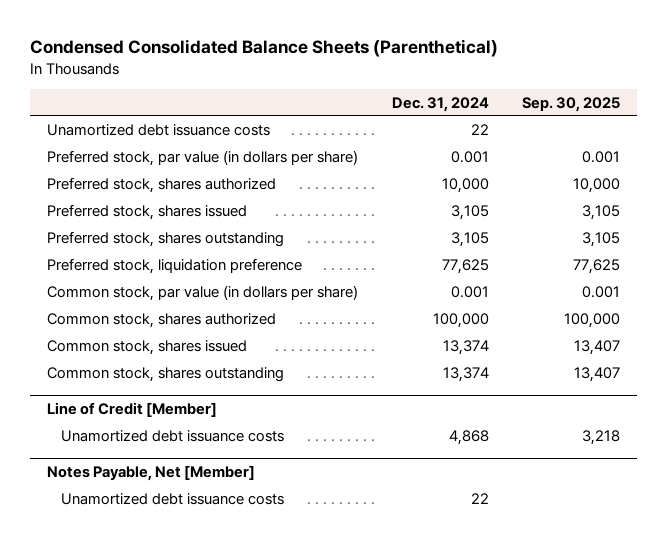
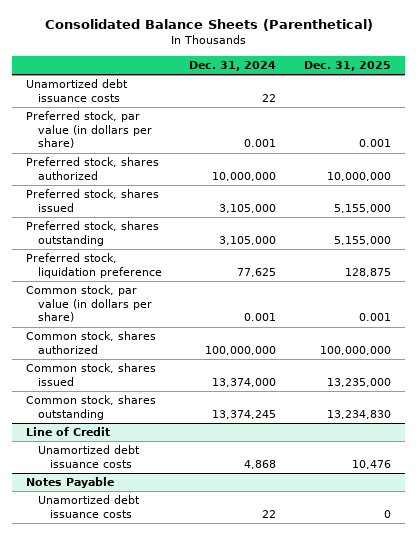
- Condensed Consolidated Balance Sheets (Parenthetical)
+ Consolidated Balance Sheets (Parenthetical)
- | Dec. 31, 2024 | Sep. 30, 2025
+ | Dec. 31, 2024 | Dec. 31, 2025
- Preferred stock, shares authorized | 10,000 | 10,000
- Preferred stock, shares issued | 3,105 | 3,105
- Preferred stock, shares outstanding | 3,105 | 3,105
+ Preferred stock, shares authorized | 10,000,000 | 10,000,000
+ Preferred stock, shares issued | 3,105,000 | 5,155,000
+ Preferred stock, shares outstanding | 3,105,000 | 5,155,000
- Common stock, shares authorized | 100,000 | 100,000
- Common stock, shares issued | 13,374 | 13,407
- Common stock, shares outstanding | 13,374 | 13,407
- Line of Credit [Member]
+ Common stock, shares authorized | 100,000,000 | 100,000,000
+ Common stock, shares issued | 13,374,000 | 13,235,000
+ Common stock, shares outstanding | 13,374,245 | 13,234,830
+ Line of Credit
- Notes Payable, Net [Member]
+ Notes Payable

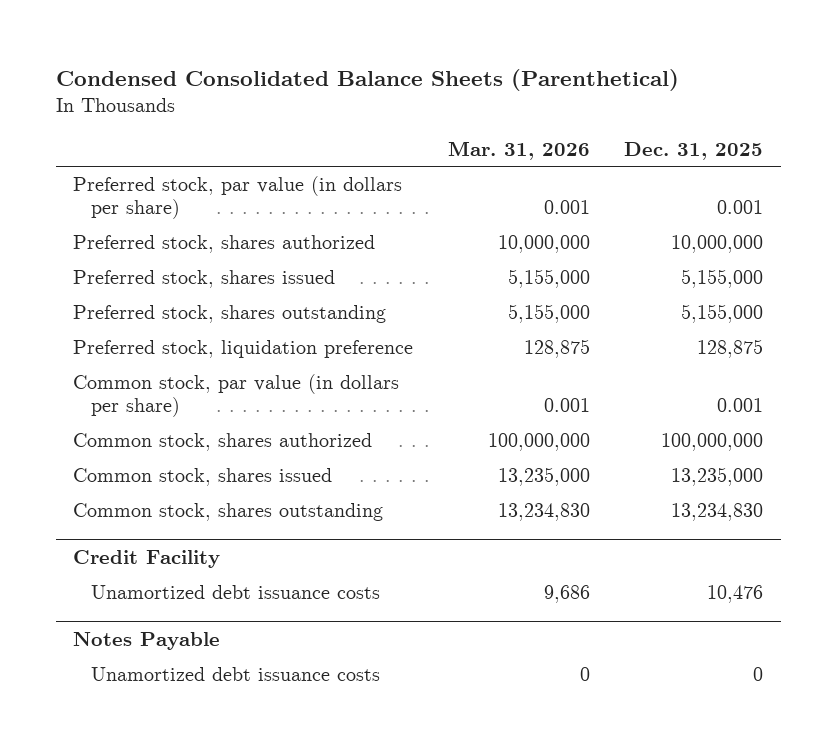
- Consolidated Balance Sheets (Parenthetical)
+ Condensed Consolidated Balance Sheets (Parenthetical)
- | Dec. 31, 2024 | Dec. 31, 2025
+ | Mar. 31, 2026 | Dec. 31, 2025
- Unamortized debt issuance costs | 22 |
- Line of Credit
+ Credit Facility

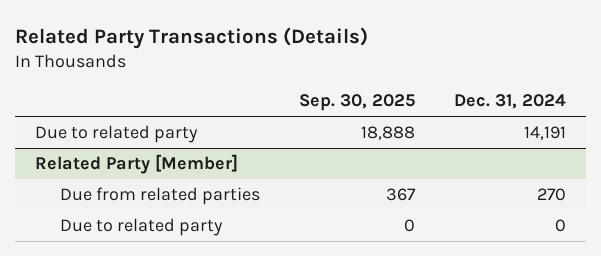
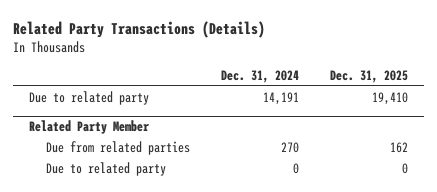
- | Sep. 30, 2025 | Dec. 31, 2024
+ | Dec. 31, 2024 | Dec. 31, 2025
- Related Party [Member]
+ Related Party Member

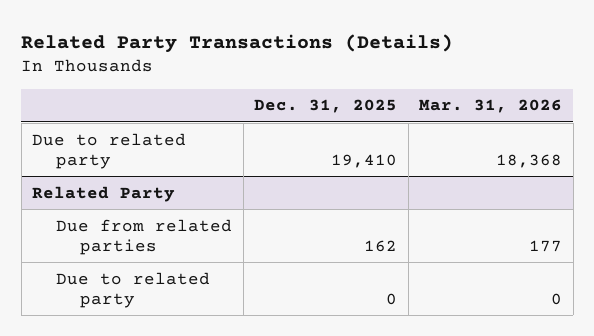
- | Dec. 31, 2024 | Dec. 31, 2025
+ | Dec. 31, 2025 | Mar. 31, 2026
- Related Party Member
+ Related Party

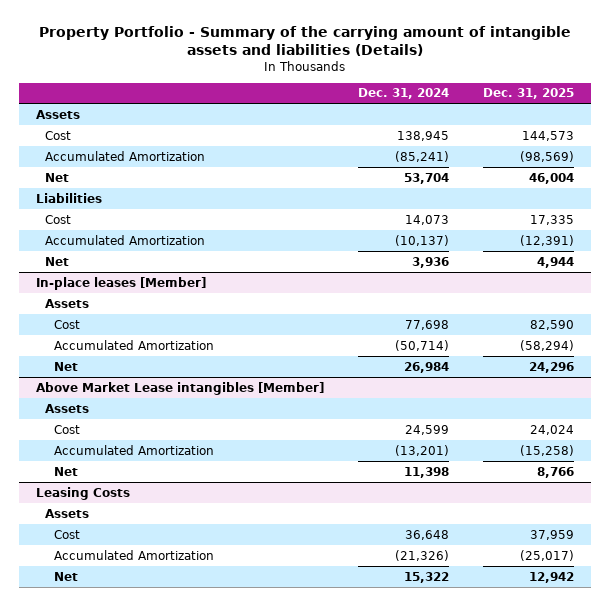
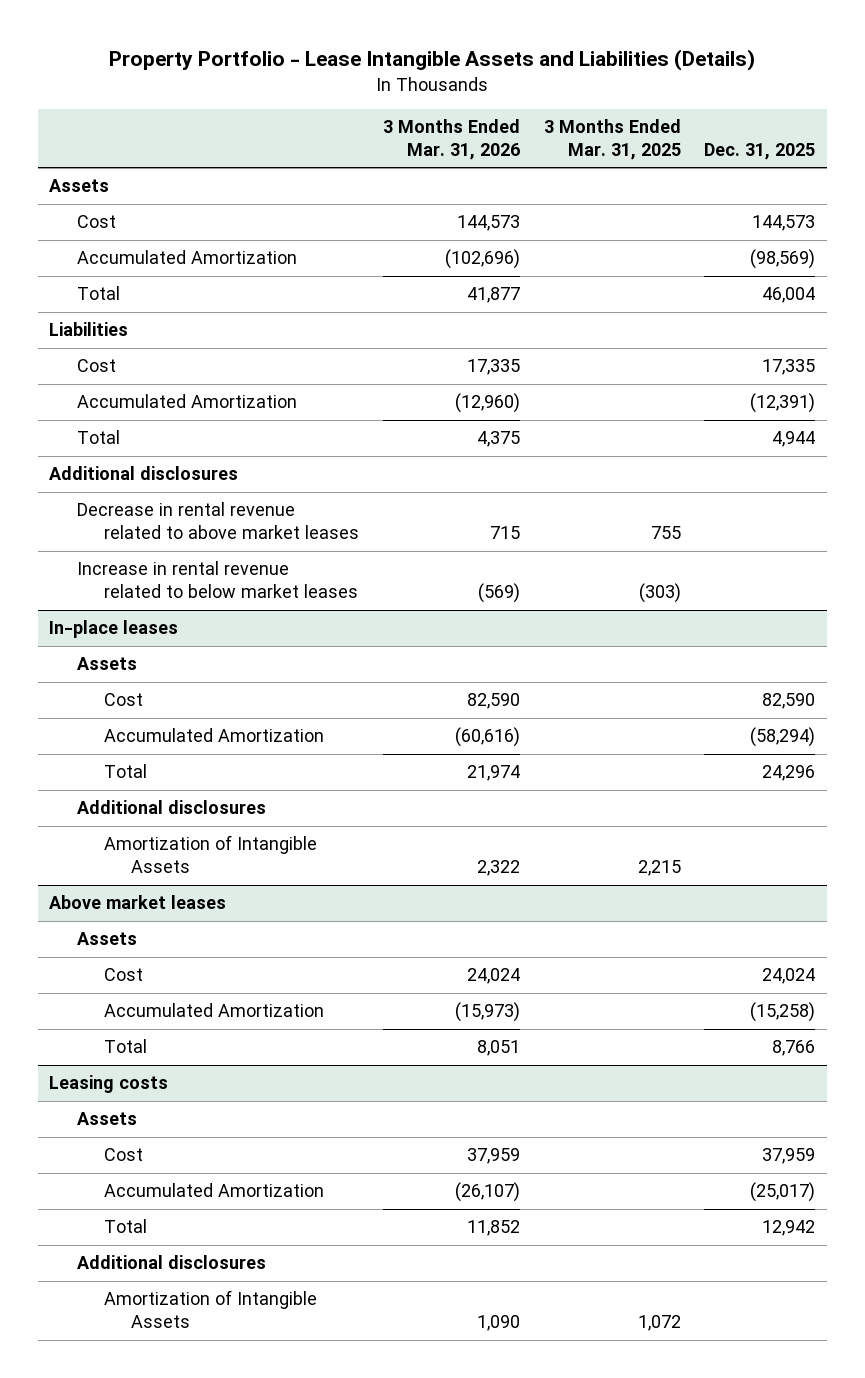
- Property Portfolio - Summary of the carrying amount of intangible assets and liabilities (Details)
+ Property Portfolio - Lease Intangible Assets and Liabilities (Details)
- | Dec. 31, 2024 | Dec. 31, 2025
+ | 3 Months Ended Mar. 31, 2026 | 3 Months Ended Mar. 31, 2025 | Dec. 31, 2025
- Net | 53,704 | 46,004
+ Total | 41,877 | | 46,004
- Net | 3,936 | 4,944
- In-place leases [Member]
+ Total | 4,375 | | 4,944
+ Additional disclosures
+ Decrease in rental revenue related to above market leases | 715 | 755 |
+ Increase in rental revenue related to below market leases | (569) | (303) |
+ In-place leases
- Net | 26,984 | 24,296
- Above Market Lease intangibles [Member]
+ Total | 21,974 | | 24,296
+ Additional disclosures
+ Amortization of Intangible Assets | 2,322 | 2,215 |
+ Above market leases
- Net | 11,398 | 8,766
- Leasing Costs
+ Total | 8,051 | | 8,766
+ Leasing costs
- Net | 15,322 | 12,942
+ Total | 11,852 | | 12,942
+ Additional disclosures
+ Amortization of Intangible Assets | 1,090 | 1,072 |

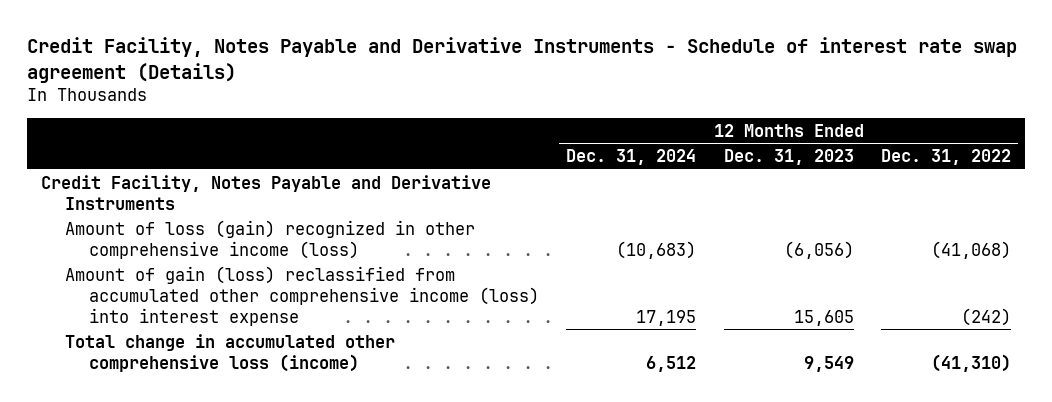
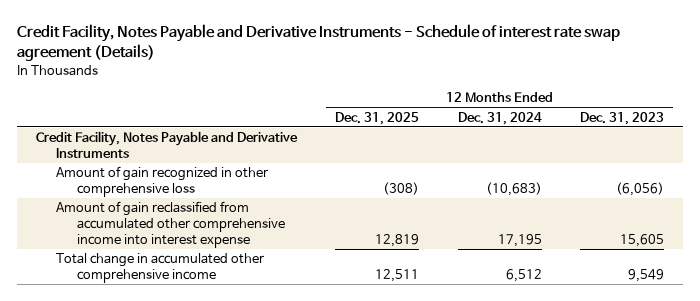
- | 12 Months Ended Dec. 31, 2024 | 12 Months Ended Dec. 31, 2023 | 12 Months Ended Dec. 31, 2022
+ | 12 Months Ended Dec. 31, 2025 | 12 Months Ended Dec. 31, 2024 | 12 Months Ended Dec. 31, 2023
- Amount of loss (gain) recognized in other comprehensive income (loss) | (10,683) | (6,056) | (41,068)
- Amount of gain (loss) reclassified from accumulated other comprehensive income (loss) into interest expense | 17,195 | 15,605 | (242)
- Total change in accumulated other comprehensive loss (income) | 6,512 | 9,549 | (41,310)
+ Amount of gain recognized in other comprehensive loss | (308) | (10,683) | (6,056)
+ Amount of gain reclassified from accumulated other comprehensive income into interest expense | 12,819 | 17,195 | 15,605
+ Total change in accumulated other comprehensive income | 12,511 | 6,512 | 9,549

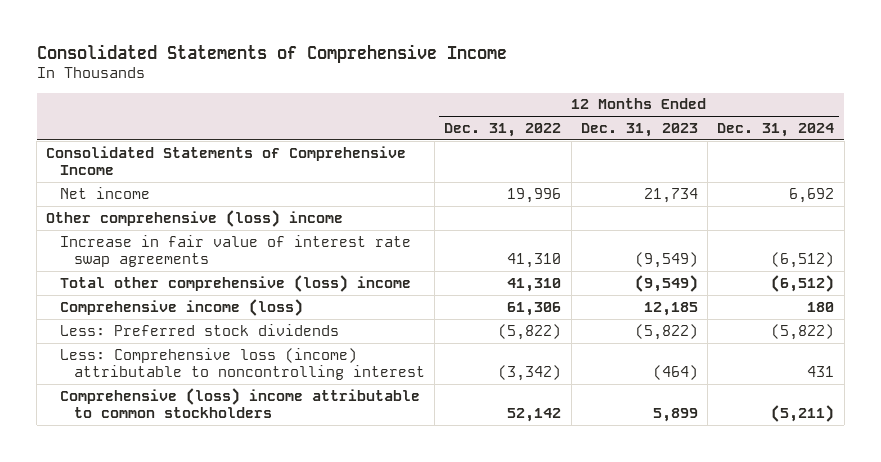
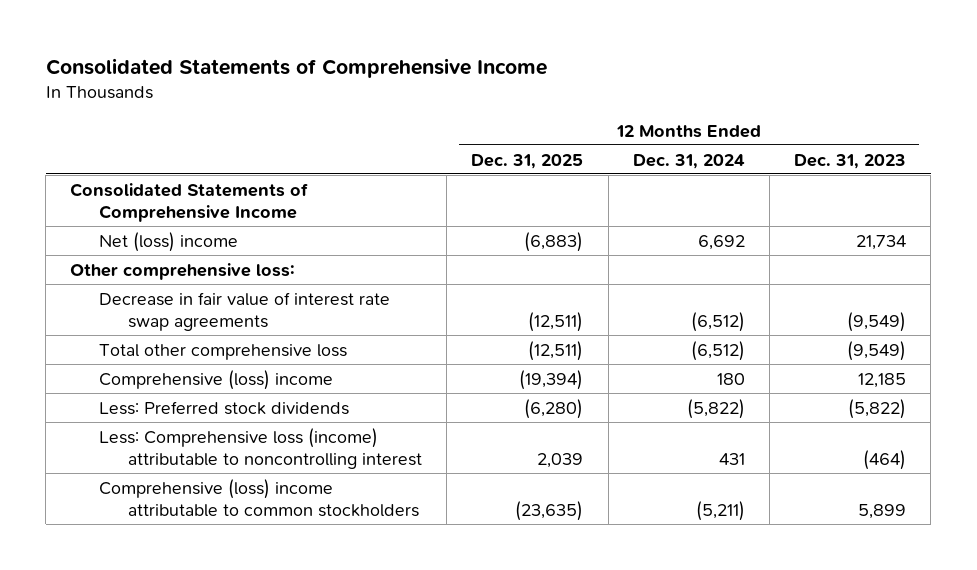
- | 12 Months Ended Dec. 31, 2022 | 12 Months Ended Dec. 31, 2023 | 12 Months Ended Dec. 31, 2024
+ | 12 Months Ended Dec. 31, 2025 | 12 Months Ended Dec. 31, 2024 | 12 Months Ended Dec. 31, 2023
- Net income | 19,996 | 21,734 | 6,692
- Other comprehensive (loss) income
- Increase in fair value of interest rate swap agreements | 41,310 | (9,549) | (6,512)
- Total other comprehensive (loss) income | 41,310 | (9,549) | (6,512)
- Comprehensive income (loss) | 61,306 | 12,185 | 180
+ Net (loss) income | (6,883) | 6,692 | 21,734
+ Other comprehensive loss:
+ Decrease in fair value of interest rate swap agreements | (12,511) | (6,512) | (9,549)
+ Total other comprehensive loss | (12,511) | (6,512) | (9,549)
+ Comprehensive (loss) income | (19,394) | 180 | 12,185

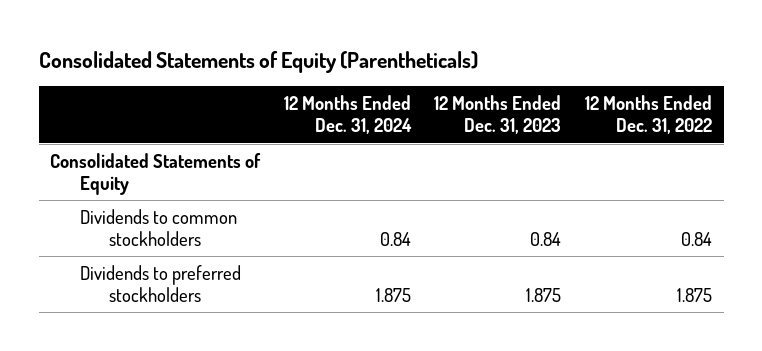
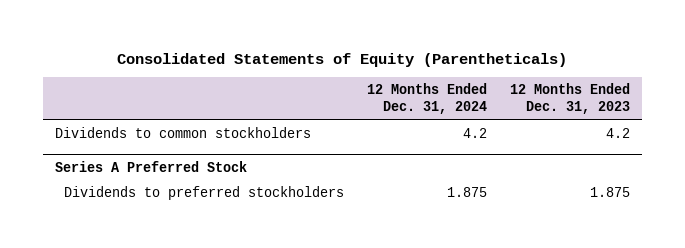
- | 12 Months Ended Dec. 31, 2024 | 12 Months Ended Dec. 31, 2023 | 12 Months Ended Dec. 31, 2022
+ | 12 Months Ended Dec. 31, 2024 | 12 Months Ended Dec. 31, 2023
- Consolidated Statements of Equity
- Dividends to common stockholders | 0.84 | 0.84 | 0.84
+ Dividends to common stockholders | 4.2 | 4.2
+ Series A Preferred Stock

